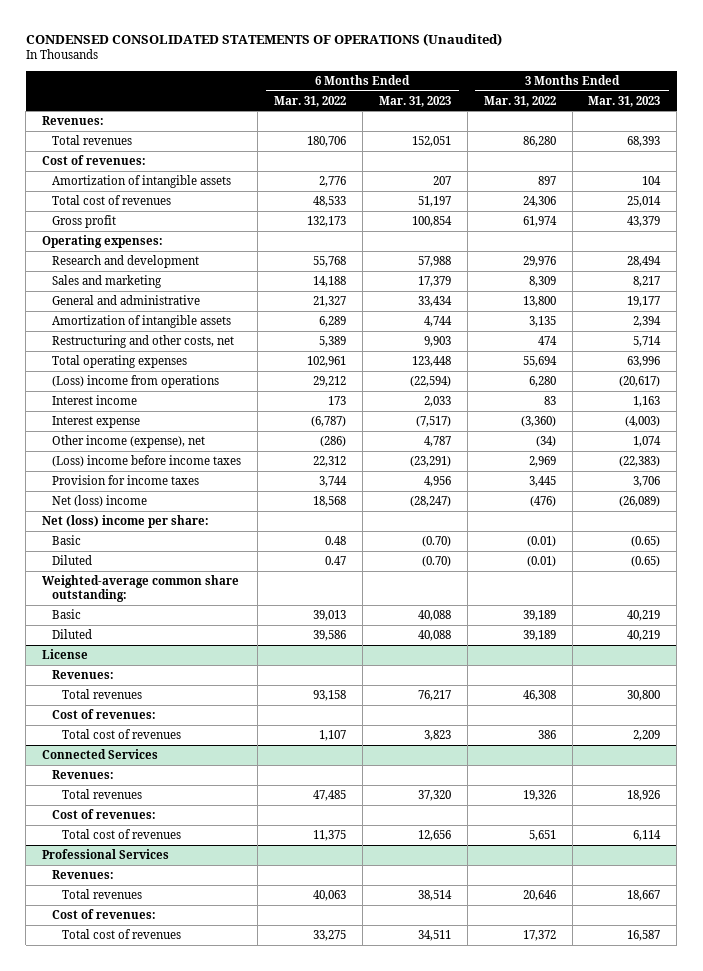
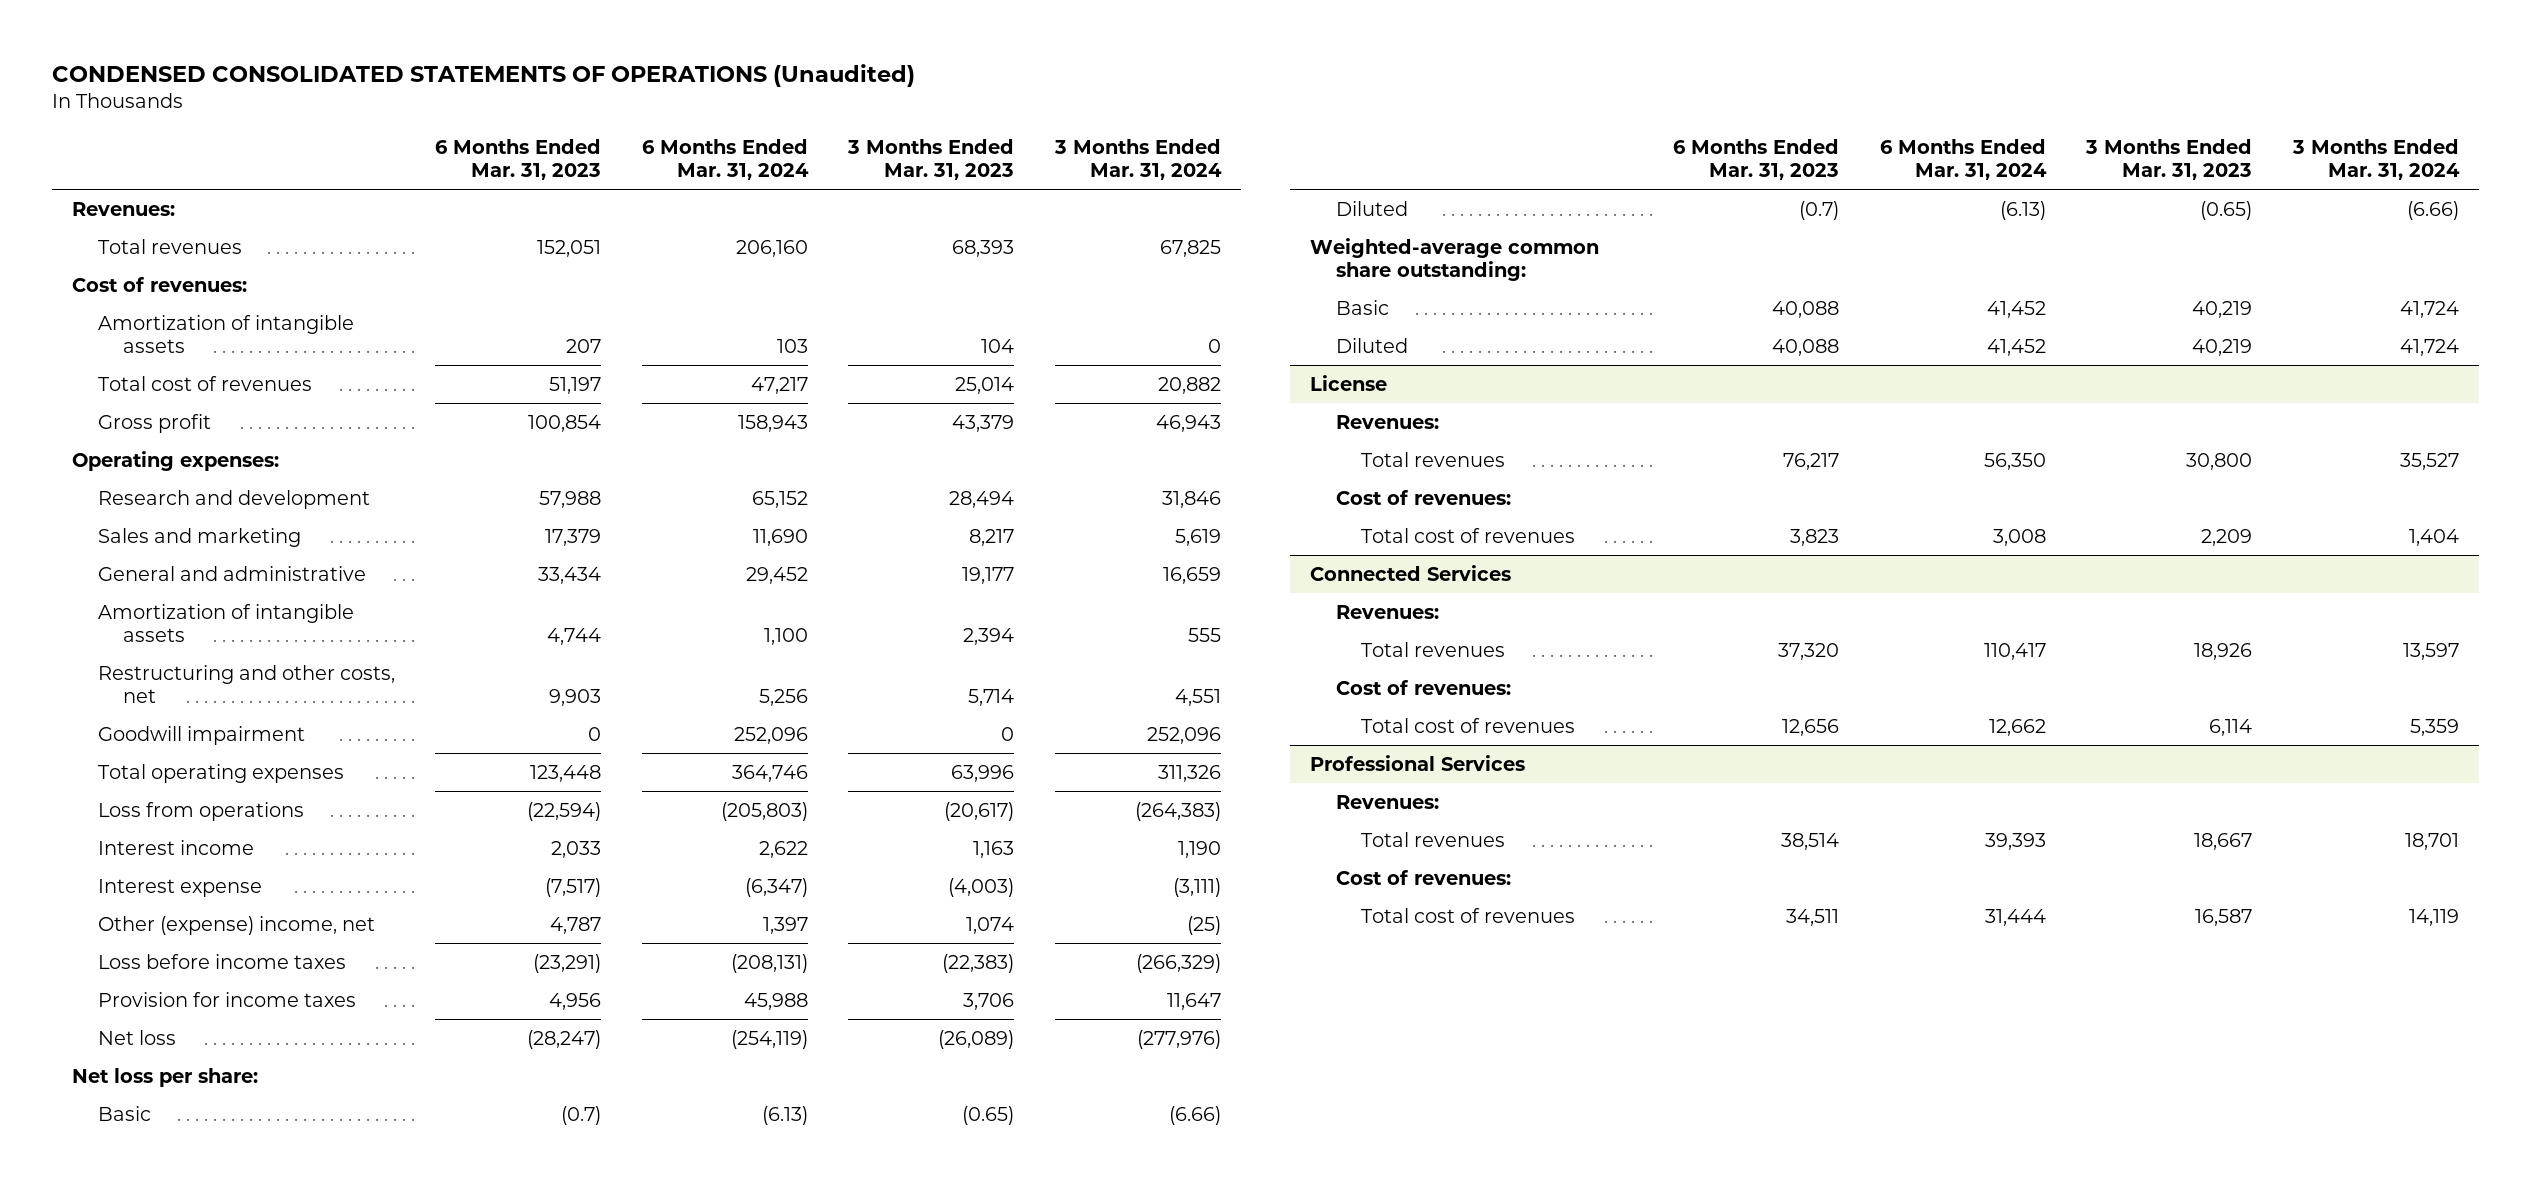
- | 6 Months Ended Mar. 31, 2022 | 6 Months Ended Mar. 31, 2023 | 3 Months Ended Mar. 31, 2022 | 3 Months Ended Mar. 31, 2023
+ | 6 Months Ended Mar. 31, 2023 | 6 Months Ended Mar. 31, 2024 | 3 Months Ended Mar. 31, 2023 | 3 Months Ended Mar. 31, 2024
+ Goodwill impairment | 0 | 252,096 | 0 | 252,096
- (Loss) income from operations | 29,212 | (22,594) | 6,280 | (20,617)
+ Loss from operations | (22,594) | (205,803) | (20,617) | (264,383)
- Other income (expense), net | (286) | 4,787 | (34) | 1,074
- (Loss) income before income taxes | 22,312 | (23,291) | 2,969 | (22,383)
+ Other (expense) income, net | 4,787 | 1,397 | 1,074 | (25)
+ Loss before income taxes | (23,291) | (208,131) | (22,383) | (266,329)
- Net (loss) income | 18,568 | (28,247) | (476) | (26,089)
- Net (loss) income per share:
- Basic | 0.48 | (0.70) | (0.01) | (0.65)
- Diluted | 0.47 | (0.70) | (0.01) | (0.65)
+ Net loss | (28,247) | (254,119) | (26,089) | (277,976)
+ Net loss per share:
+ Basic | (0.7) | (6.13) | (0.65) | (6.66)
+ Diluted | (0.7) | (6.13) | (0.65) | (6.66)

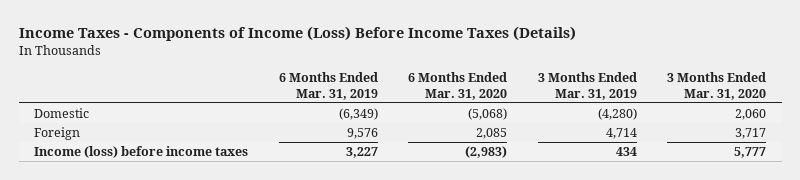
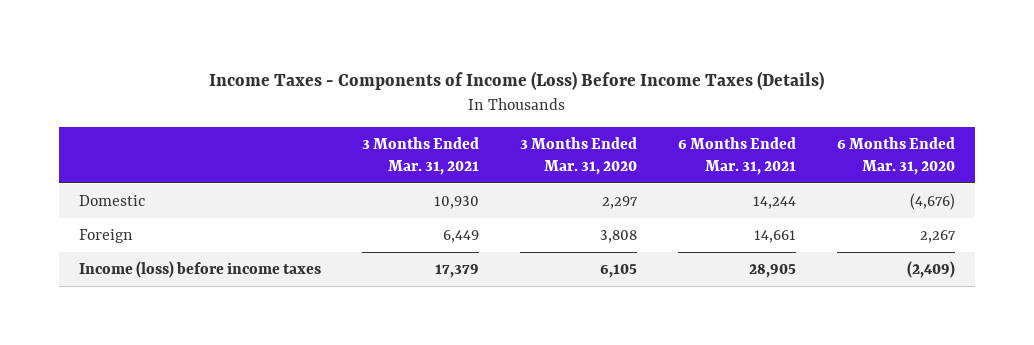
- | 6 Months Ended Mar. 31, 2019 | 6 Months Ended Mar. 31, 2020 | 3 Months Ended Mar. 31, 2019 | 3 Months Ended Mar. 31, 2020
+ | 3 Months Ended Mar. 31, 2021 | 3 Months Ended Mar. 31, 2020 | 6 Months Ended Mar. 31, 2021 | 6 Months Ended Mar. 31, 2020
- Domestic | (6,349) | (5,068) | (4,280) | 2,060
- Foreign | 9,576 | 2,085 | 4,714 | 3,717
- Income (loss) before income taxes | 3,227 | (2,983) | 434 | 5,777
+ Domestic | 10,930 | 2,297 | 14,244 | (4,676)
+ Foreign | 6,449 | 3,808 | 14,661 | 2,267
+ Income (loss) before income taxes | 17,379 | 6,105 | 28,905 | (2,409)

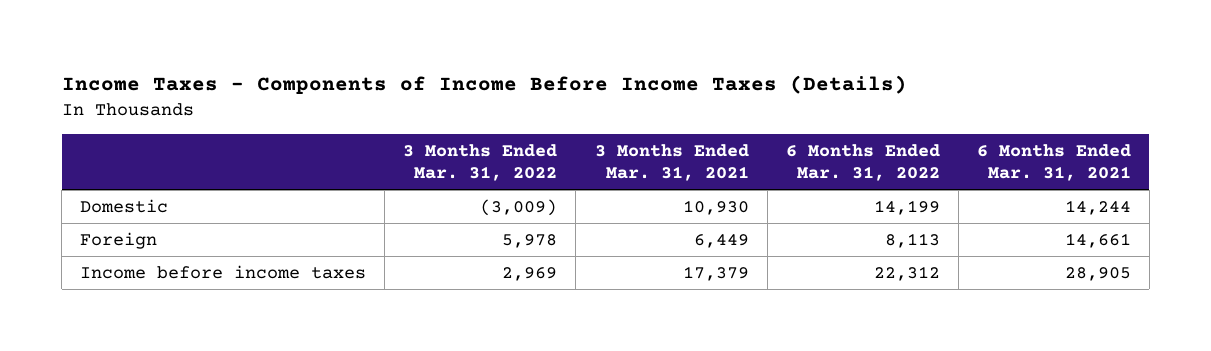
- Income Taxes - Components of Income (Loss) Before Income Taxes (Details)
+ Income Taxes - Components of Income Before Income Taxes (Details)
- | 3 Months Ended Mar. 31, 2021 | 3 Months Ended Mar. 31, 2020 | 6 Months Ended Mar. 31, 2021 | 6 Months Ended Mar. 31, 2020
+ | 3 Months Ended Mar. 31, 2022 | 3 Months Ended Mar. 31, 2021 | 6 Months Ended Mar. 31, 2022 | 6 Months Ended Mar. 31, 2021
- Income (loss) before income taxes | 17,379 | 6,105 | 28,905 | (2,409)
+ Income before income taxes | 2,969 | 17,379 | 22,312 | 28,905

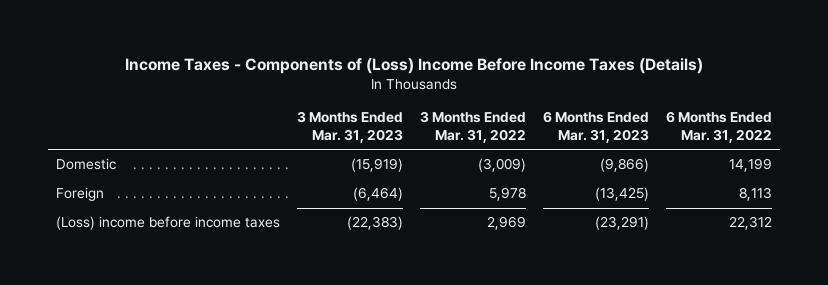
- Income Taxes - Components of Income Before Income Taxes (Details)
+ Income Taxes - Components of (Loss) Income Before Income Taxes (Details)
- | 3 Months Ended Mar. 31, 2022 | 3 Months Ended Mar. 31, 2021 | 6 Months Ended Mar. 31, 2022 | 6 Months Ended Mar. 31, 2021
+ | 3 Months Ended Mar. 31, 2023 | 3 Months Ended Mar. 31, 2022 | 6 Months Ended Mar. 31, 2023 | 6 Months Ended Mar. 31, 2022
- Income before income taxes | 2,969 | 17,379 | 22,312 | 28,905
+ (Loss) income before income taxes | (22,383) | 2,969 | (23,291) | 22,312

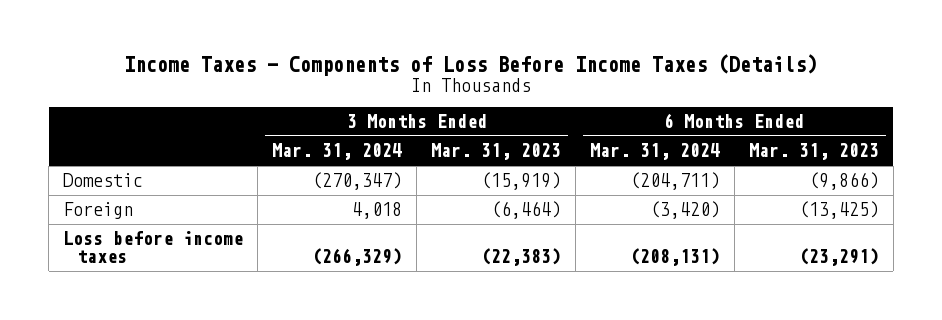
- Income Taxes - Components of (Loss) Income Before Income Taxes (Details)
+ Income Taxes - Components of Loss Before Income Taxes (Details)
- | 3 Months Ended Mar. 31, 2023 | 3 Months Ended Mar. 31, 2022 | 6 Months Ended Mar. 31, 2023 | 6 Months Ended Mar. 31, 2022
+ | 3 Months Ended Mar. 31, 2024 | 3 Months Ended Mar. 31, 2023 | 6 Months Ended Mar. 31, 2024 | 6 Months Ended Mar. 31, 2023
- (Loss) income before income taxes | (22,383) | 2,969 | (23,291) | 22,312
+ Loss before income taxes | (266,329) | (22,383) | (208,131) | (23,291)

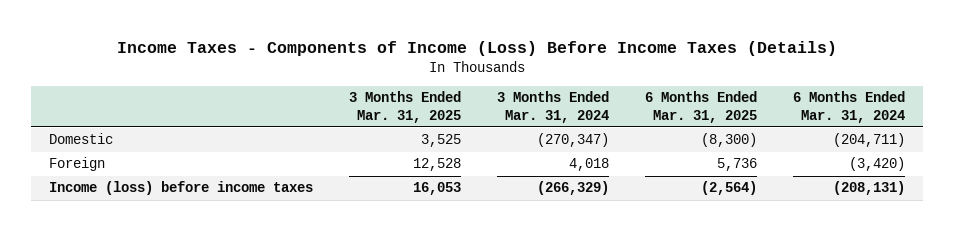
- Income Taxes - Components of Loss Before Income Taxes (Details)
+ Income Taxes - Components of Income (Loss) Before Income Taxes (Details)
- | 3 Months Ended Mar. 31, 2024 | 3 Months Ended Mar. 31, 2023 | 6 Months Ended Mar. 31, 2024 | 6 Months Ended Mar. 31, 2023
+ | 3 Months Ended Mar. 31, 2025 | 3 Months Ended Mar. 31, 2024 | 6 Months Ended Mar. 31, 2025 | 6 Months Ended Mar. 31, 2024
- Loss before income taxes | (266,329) | (22,383) | (208,131) | (23,291)
+ Income (loss) before income taxes | 16,053 | (266,329) | (2,564) | (208,131)

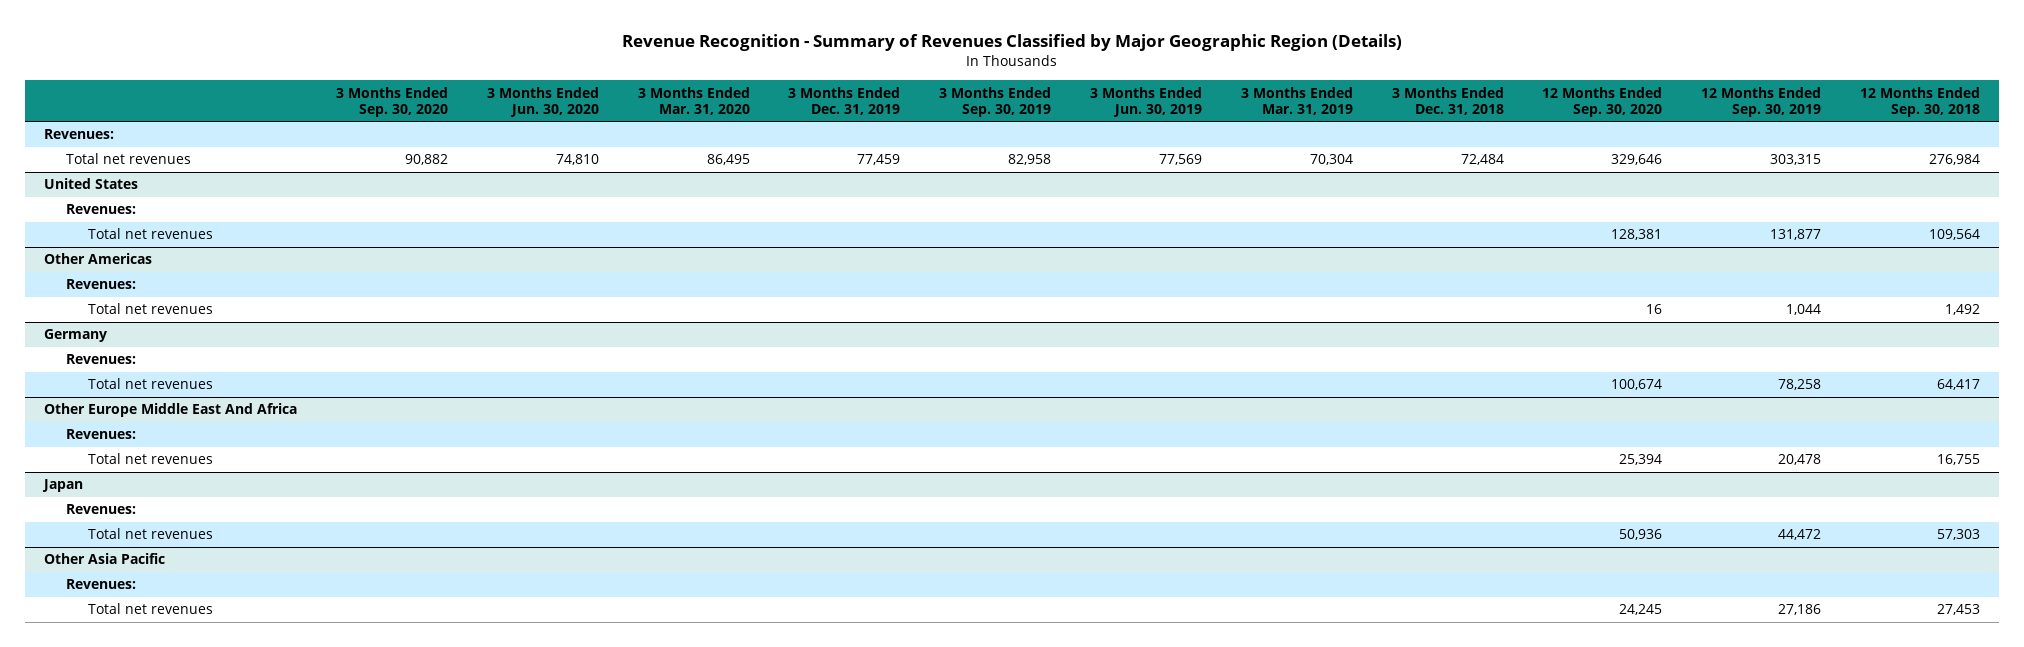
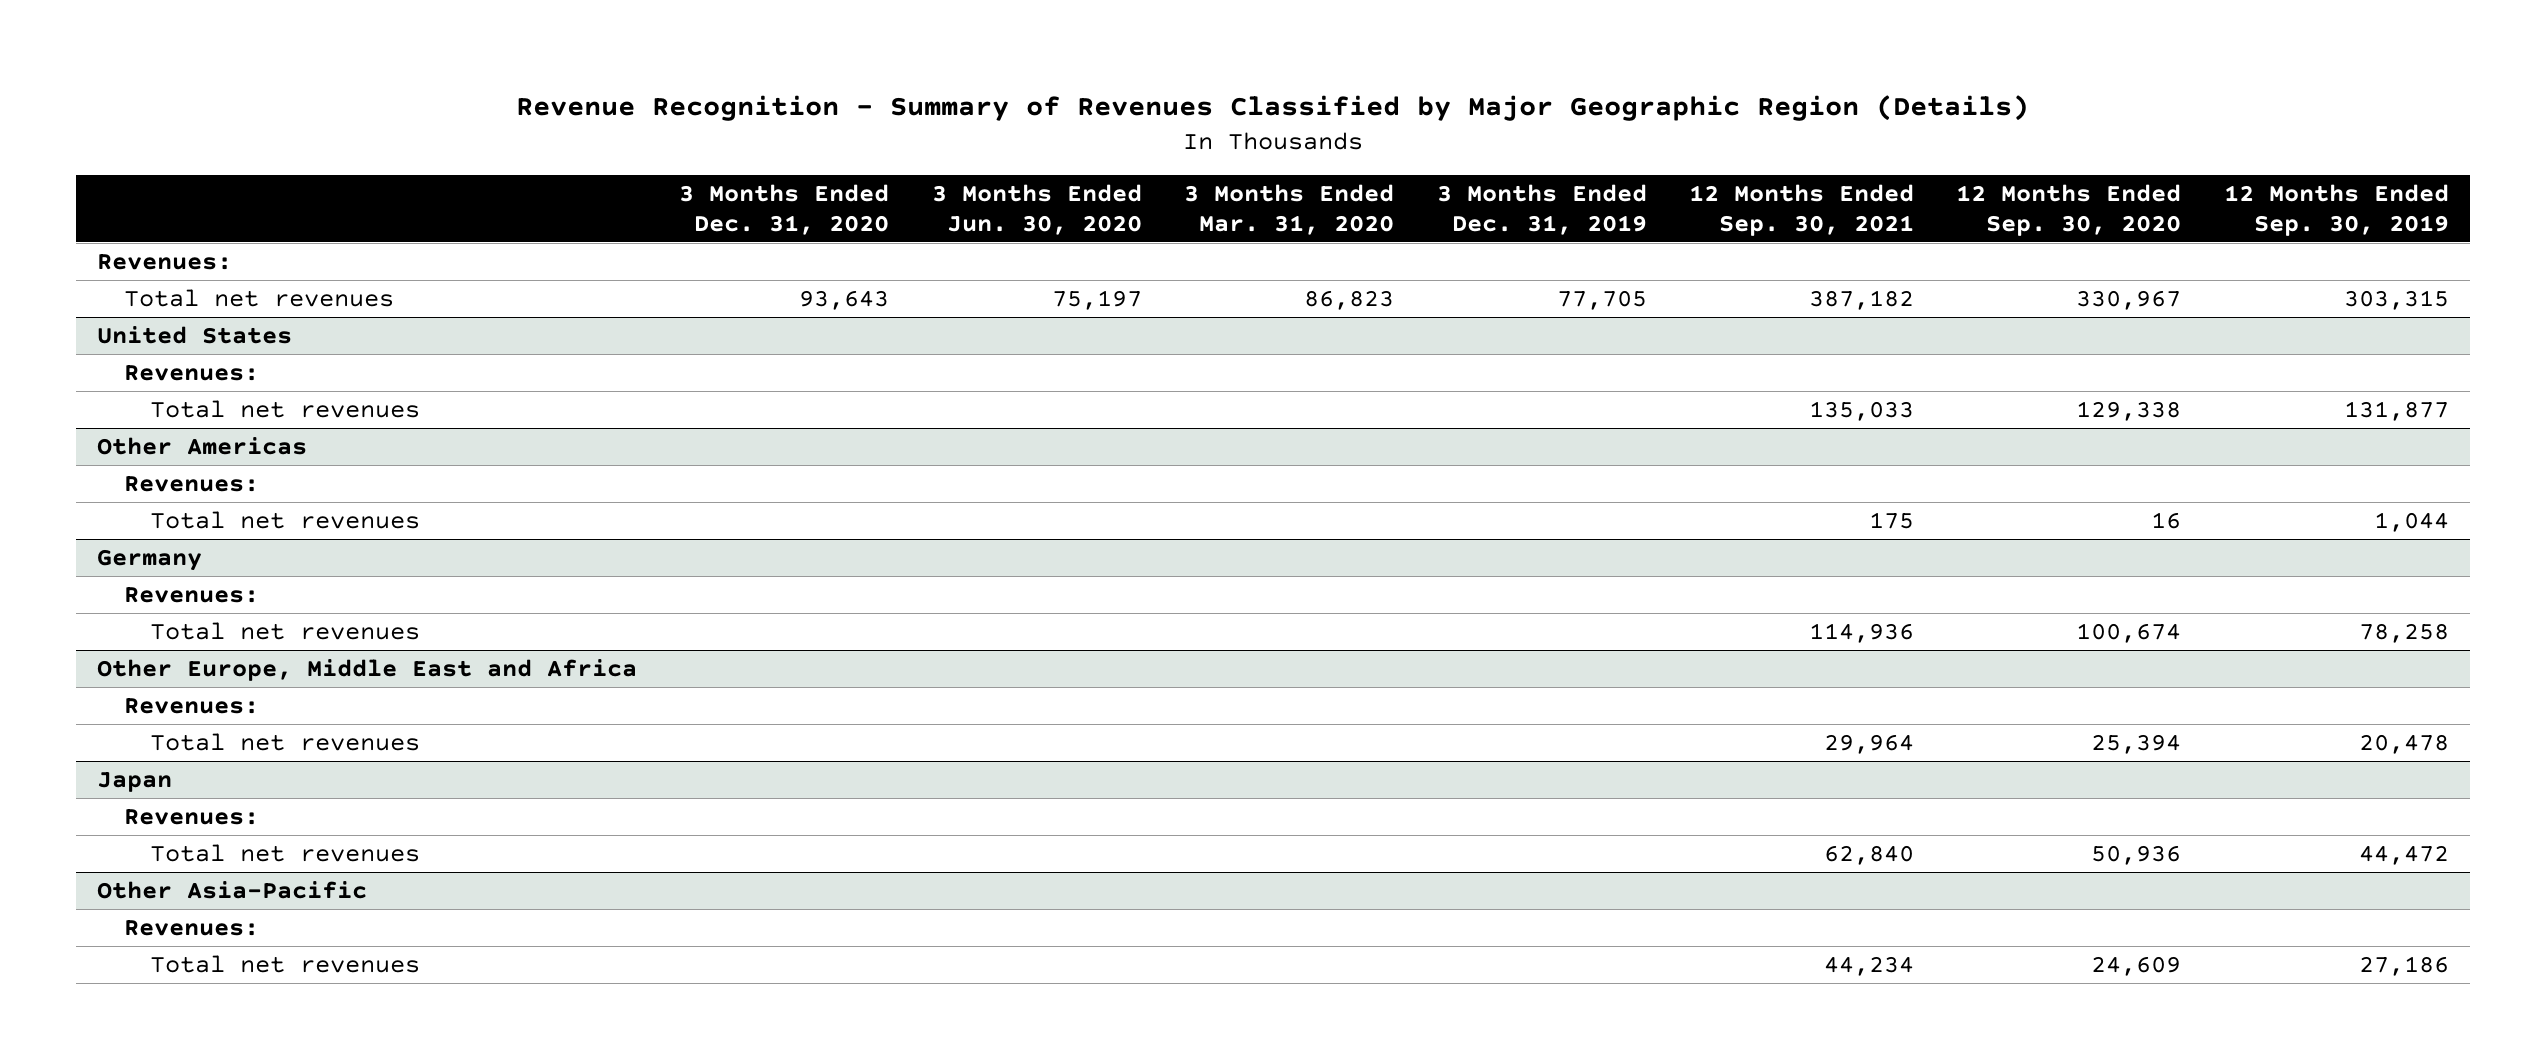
- | 3 Months Ended Sep. 30, 2020 | 3 Months Ended Jun. 30, 2020 | 3 Months Ended Mar. 31, 2020 | 3 Months Ended Dec. 31, 2019 | 3 Months Ended Sep. 30, 2019 | 3 Months Ended Jun. 30, 2019 | 3 Months Ended Mar. 31, 2019 | 3 Months Ended Dec. 31, 2018 | 12 Months Ended Sep. 30, 2020 | 12 Months Ended Sep. 30, 2019 | 12 Months Ended Sep. 30, 2018
+ | 3 Months Ended Dec. 31, 2020 | 3 Months Ended Jun. 30, 2020 | 3 Months Ended Mar. 31, 2020 | 3 Months Ended Dec. 31, 2019 | 12 Months Ended Sep. 30, 2021 | 12 Months Ended Sep. 30, 2020 | 12 Months Ended Sep. 30, 2019
- Total net revenues | 90,882 | 74,810 | 86,495 | 77,459 | 82,958 | 77,569 | 70,304 | 72,484 | 329,646 | 303,315 | 276,984
+ Total net revenues | 93,643 | 75,197 | 86,823 | 77,705 | 387,182 | 330,967 | 303,315
@ United States
- Total net revenues | | | | | | | | | 128,381 | 131,877 | 109,564
+ Total net revenues | | | | | 135,033 | 129,338 | 131,877
- Other Europe Middle East And Africa
+ Other Europe, Middle East and Africa
- Other Asia Pacific
+ Other Asia-Pacific
- Total net revenues | | | | | | | | | 24,245 | 27,186 | 27,453
+ Total net revenues | | | | | 44,234 | 24,609 | 27,186

